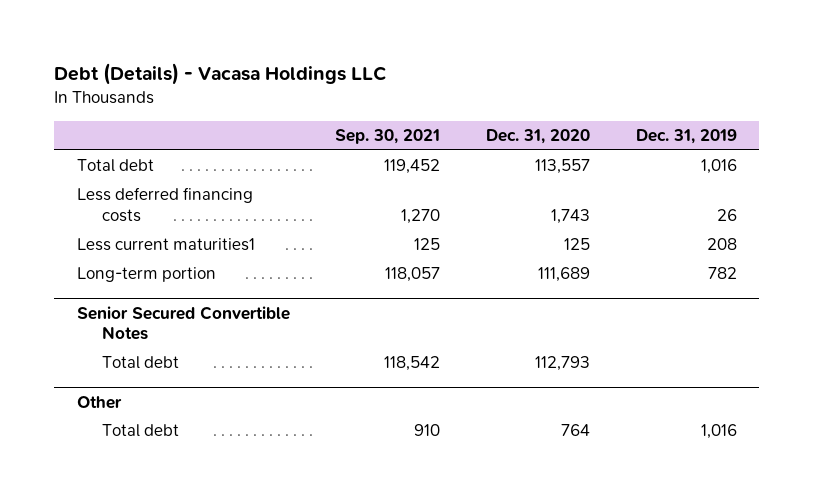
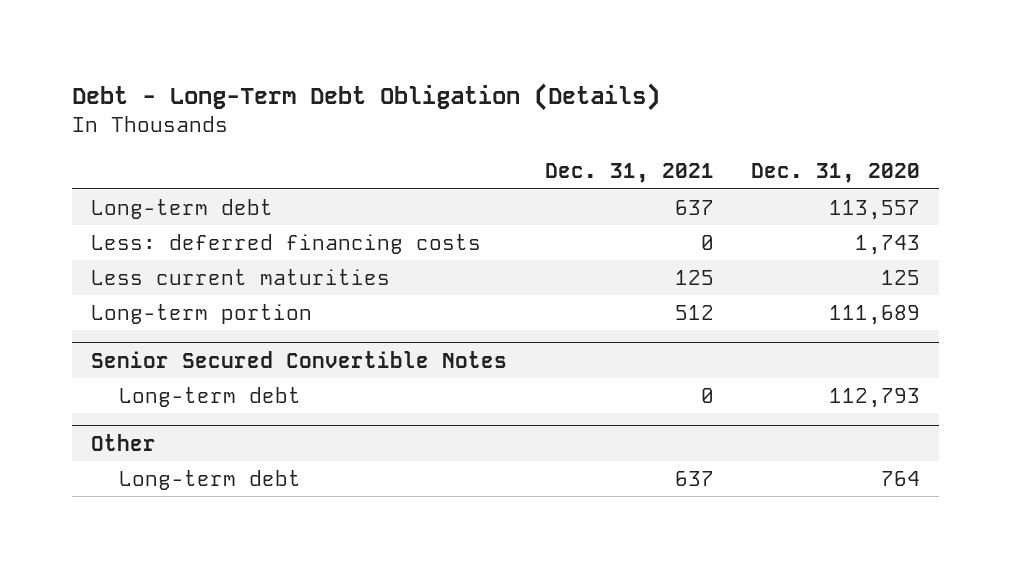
- Debt (Details) - Vacasa Holdings LLC
+ Debt - Long-Term Debt Obligation (Details)
- | Sep. 30, 2021 | Dec. 31, 2020 | Dec. 31, 2019
+ | Dec. 31, 2021 | Dec. 31, 2020
- Total debt | 119,452 | 113,557 | 1,016
- Less deferred financing costs | 1,270 | 1,743 | 26
- Less current maturities1 | 125 | 125 | 208
+ Long-term debt | 637 | 113,557
+ Less: deferred financing costs | 0 | 1,743
+ Less current maturities | 125 | 125
@ Senior Secured Convertible Notes
- Total debt | 118,542 | 112,793 |
+ Long-term debt | 0 | 112,793
@ Other
- Total debt | 910 | 764 | 1,016
+ Long-term debt | 637 | 764

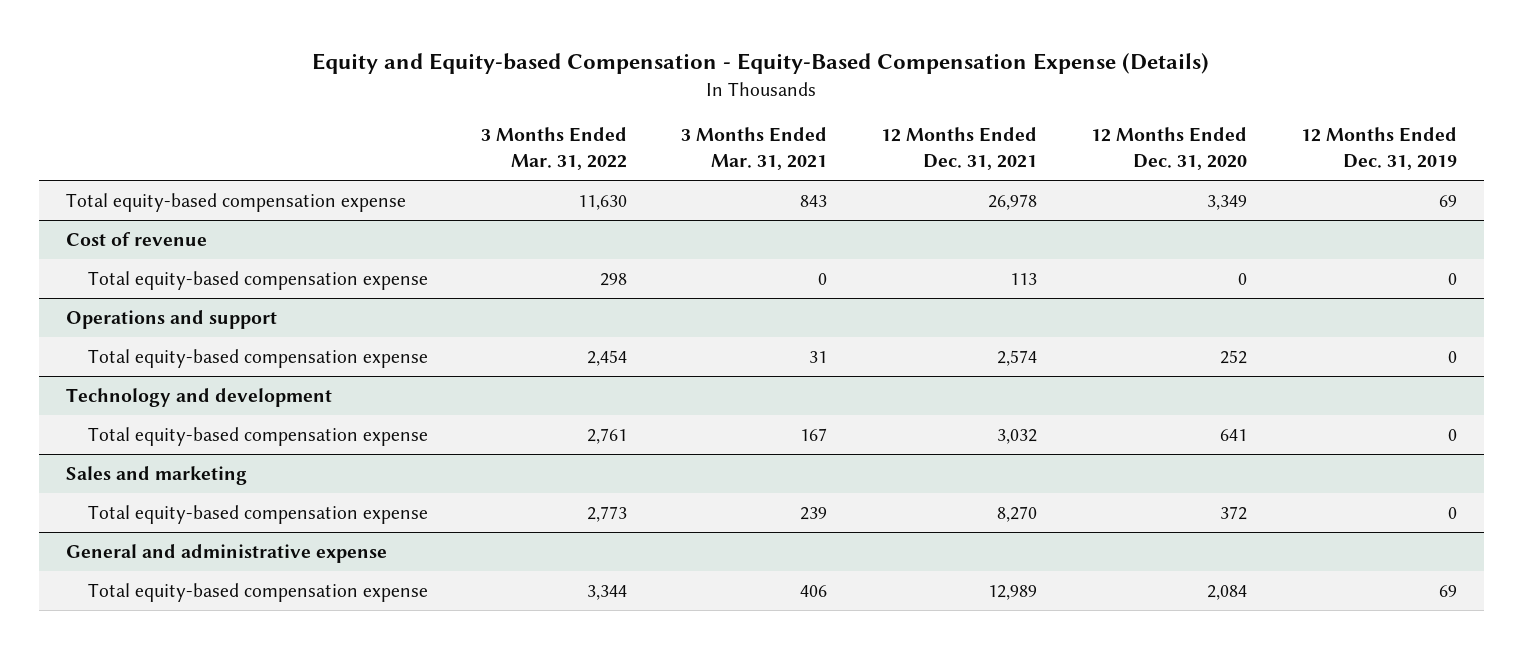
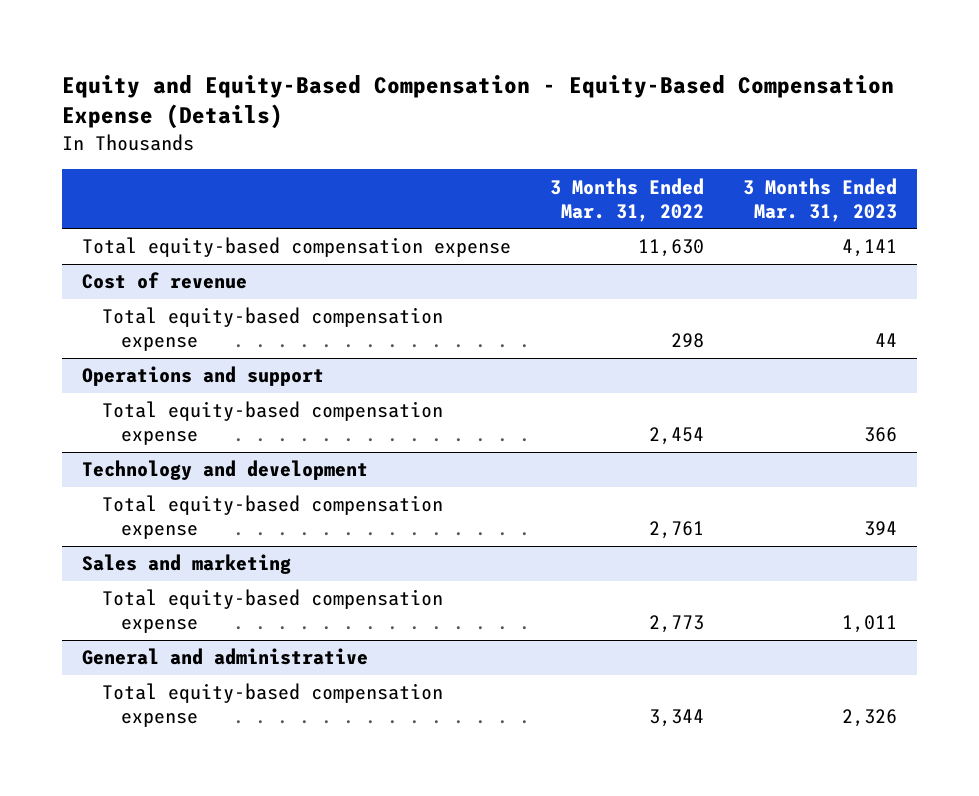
- Equity and Equity-based Compensation - Equity-Based Compensation Expense (Details)
+ Equity and Equity-Based Compensation - Equity-Based Compensation Expense (Details)
- | 3 Months Ended Mar. 31, 2022 | 3 Months Ended Mar. 31, 2021 | 12 Months Ended Dec. 31, 2021 | 12 Months Ended Dec. 31, 2020 | 12 Months Ended Dec. 31, 2019
+ | 3 Months Ended Mar. 31, 2022 | 3 Months Ended Mar. 31, 2023
- General and administrative expense
+ General and administrative

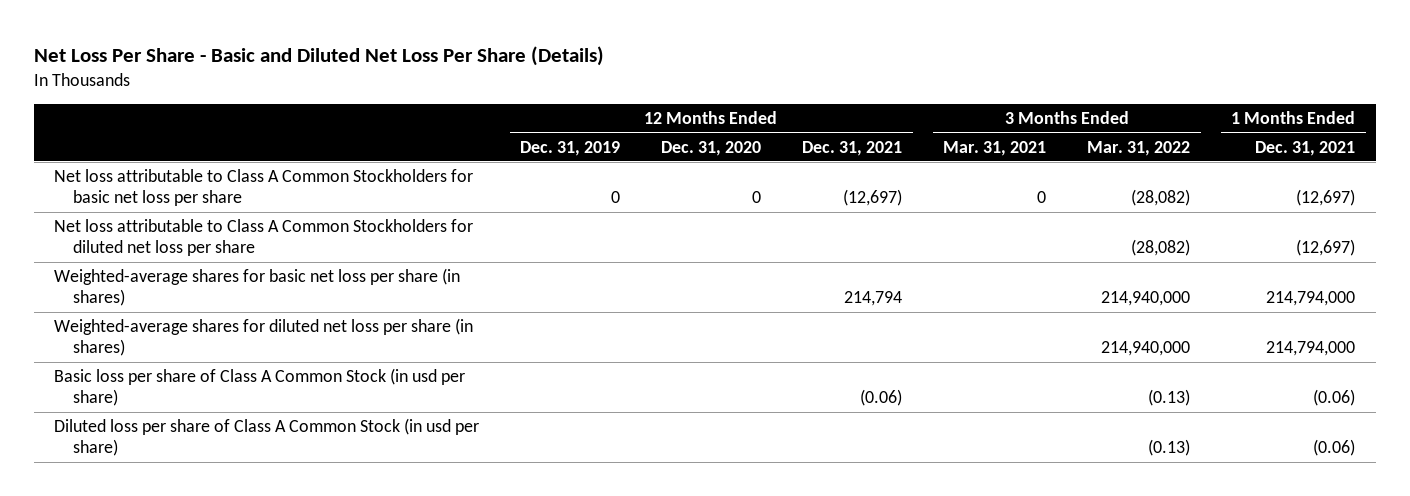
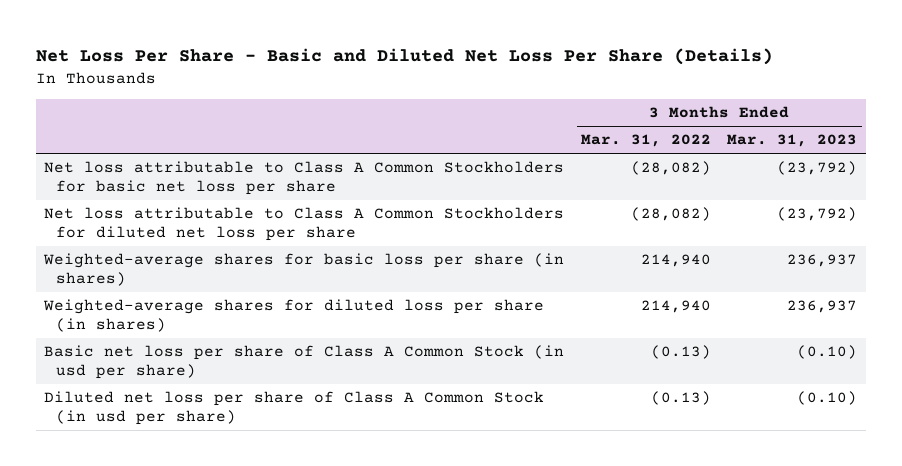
- | 12 Months Ended Dec. 31, 2019 | 12 Months Ended Dec. 31, 2020 | 12 Months Ended Dec. 31, 2021 | 3 Months Ended Mar. 31, 2021 | 3 Months Ended Mar. 31, 2022 | 1 Months Ended Dec. 31, 2021
+ | 3 Months Ended Mar. 31, 2022 | 3 Months Ended Mar. 31, 2023
- Weighted-average shares for basic net loss per share (in shares) | | | 214,794 | | 214,940,000 | 214,794,000
- Weighted-average shares for diluted net loss per share (in shares) | | | | | 214,940,000 | 214,794,000
- Basic loss per share of Class A Common Stock (in usd per share) | | | (0.06) | | (0.13) | (0.06)
- Diluted loss per share of Class A Common Stock (in usd per share) | | | | | (0.13) | (0.06)
+ Weighted-average shares for basic loss per share (in shares) | 214,940 | 236,937
+ Weighted-average shares for diluted loss per share (in shares) | 214,940 | 236,937
+ Basic net loss per share of Class A Common Stock (in usd per share) | (0.13) | (0.10)
+ Diluted net loss per share of Class A Common Stock (in usd per share) | (0.13) | (0.10)

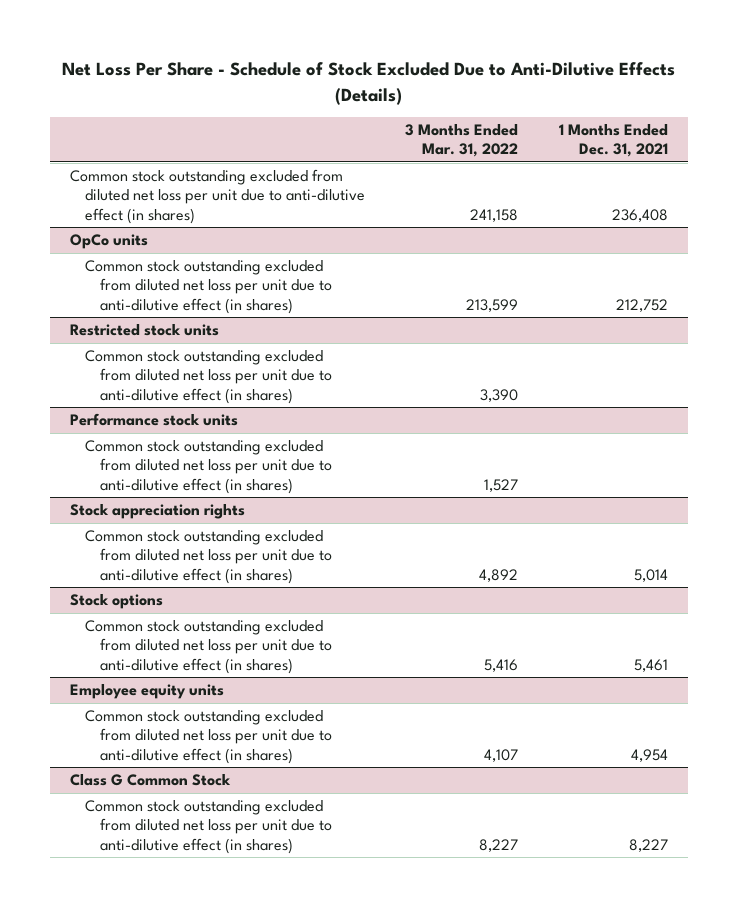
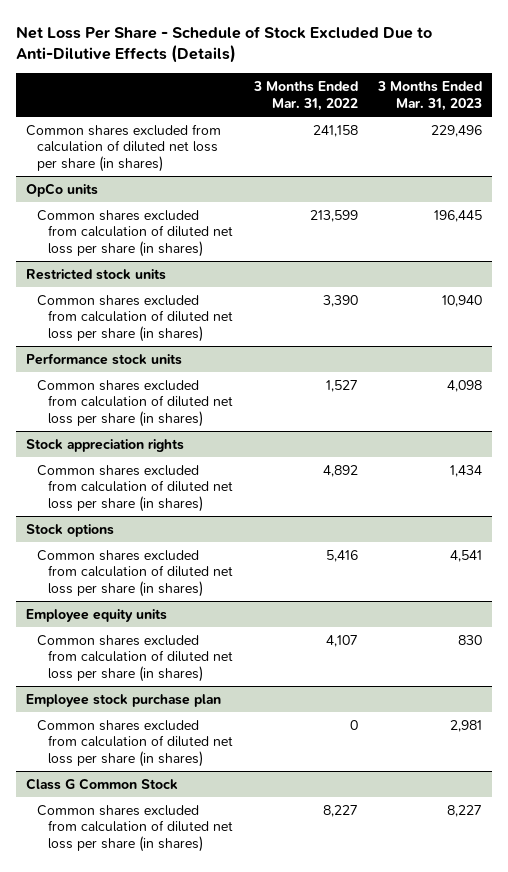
- | 3 Months Ended Mar. 31, 2022 | 1 Months Ended Dec. 31, 2021
+ | 3 Months Ended Mar. 31, 2022 | 3 Months Ended Mar. 31, 2023
- Common stock outstanding excluded from diluted net loss per unit due to anti-dilutive effect (in shares) | 241,158 | 236,408
+ Common shares excluded from calculation of diluted net loss per share (in shares) | 241,158 | 229,496
@ OpCo units
- Common stock outstanding excluded from diluted net loss per unit due to anti-dilutive effect (in shares) | 213,599 | 212,752
+ Common shares excluded from calculation of diluted net loss per share (in shares) | 213,599 | 196,445
@ Restricted stock units
- Common stock outstanding excluded from diluted net loss per unit due to anti-dilutive effect (in shares) | 3,390 |
+ Common shares excluded from calculation of diluted net loss per share (in shares) | 3,390 | 10,940
@ Performance stock units
- Common stock outstanding excluded from diluted net loss per unit due to anti-dilutive effect (in shares) | 1,527 |
+ Common shares excluded from calculation of diluted net loss per share (in shares) | 1,527 | 4,098
@ Stock appreciation rights
- Common stock outstanding excluded from diluted net loss per unit due to anti-dilutive effect (in shares) | 4,892 | 5,014
+ Common shares excluded from calculation of diluted net loss per share (in shares) | 4,892 | 1,434
@ Stock options
- Common stock outstanding excluded from diluted net loss per unit due to anti-dilutive effect (in shares) | 5,416 | 5,461
+ Common shares excluded from calculation of diluted net loss per share (in shares) | 5,416 | 4,541
@ Employee equity units
- Common stock outstanding excluded from diluted net loss per unit due to anti-dilutive effect (in shares) | 4,107 | 4,954
+ Common shares excluded from calculation of diluted net loss per share (in shares) | 4,107 | 830
+ Employee stock purchase plan
+ Common shares excluded from calculation of diluted net loss per share (in shares) | 0 | 2,981
@ Class G Common Stock
- Common stock outstanding excluded from diluted net loss per unit due to anti-dilutive effect (in shares) | 8,227 | 8,227
+ Common shares excluded from calculation of diluted net loss per share (in shares) | 8,227 | 8,227

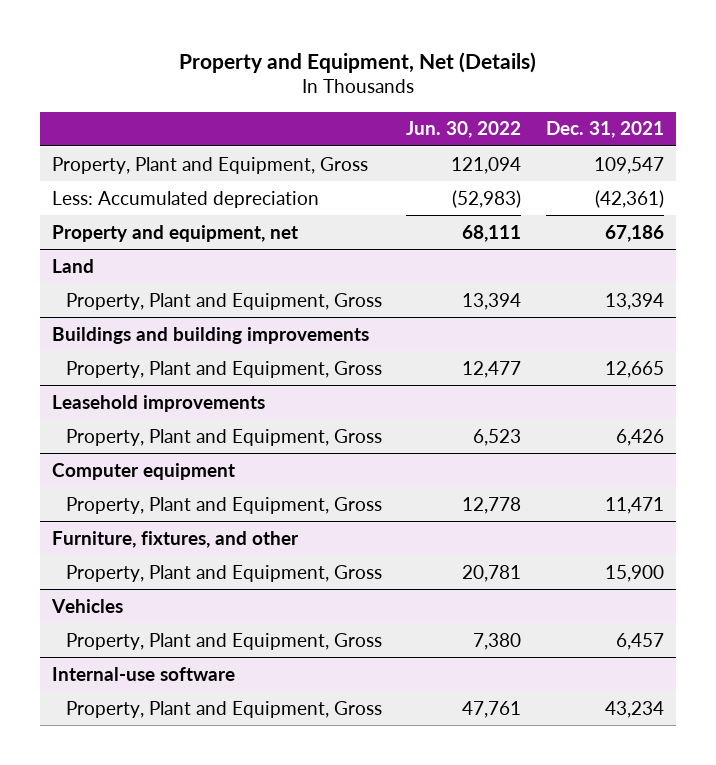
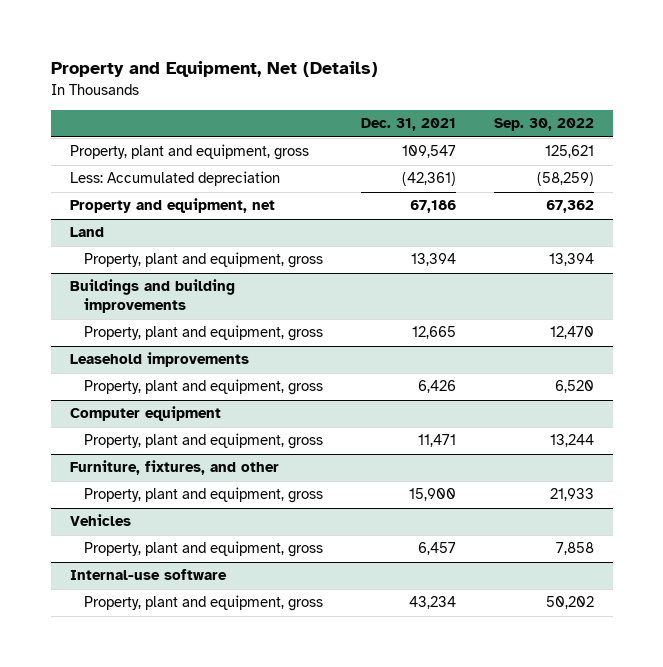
- | Jun. 30, 2022 | Dec. 31, 2021
+ | Dec. 31, 2021 | Sep. 30, 2022
- Property, Plant and Equipment, Gross | 121,094 | 109,547
+ Property, plant and equipment, gross | 109,547 | 125,621
@ Land
- Property, Plant and Equipment, Gross | 13,394 | 13,394
+ Property, plant and equipment, gross | 13,394 | 13,394
@ Buildings and building improvements
- Property, Plant and Equipment, Gross | 12,477 | 12,665
+ Property, plant and equipment, gross | 12,665 | 12,470
@ Leasehold improvements
- Property, Plant and Equipment, Gross | 6,523 | 6,426
+ Property, plant and equipment, gross | 6,426 | 6,520
@ Computer equipment
- Property, Plant and Equipment, Gross | 12,778 | 11,471
+ Property, plant and equipment, gross | 11,471 | 13,244
@ Furniture, fixtures, and other
- Property, Plant and Equipment, Gross | 20,781 | 15,900
+ Property, plant and equipment, gross | 15,900 | 21,933
@ Vehicles
- Property, Plant and Equipment, Gross | 7,380 | 6,457
+ Property, plant and equipment, gross | 6,457 | 7,858
@ Internal-use software
- Property, Plant and Equipment, Gross | 47,761 | 43,234
+ Property, plant and equipment, gross | 43,234 | 50,202

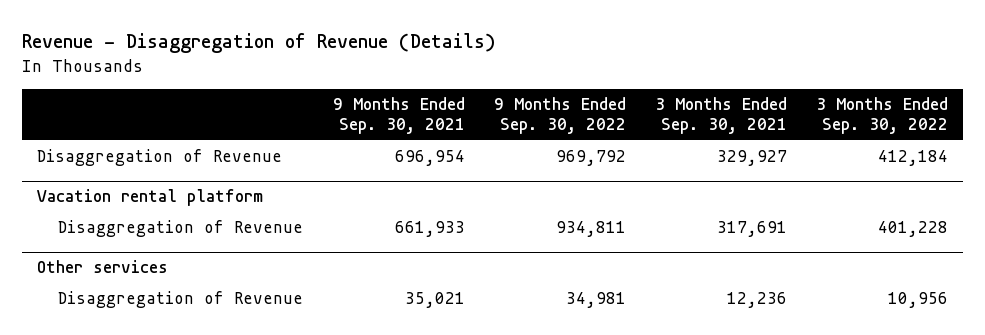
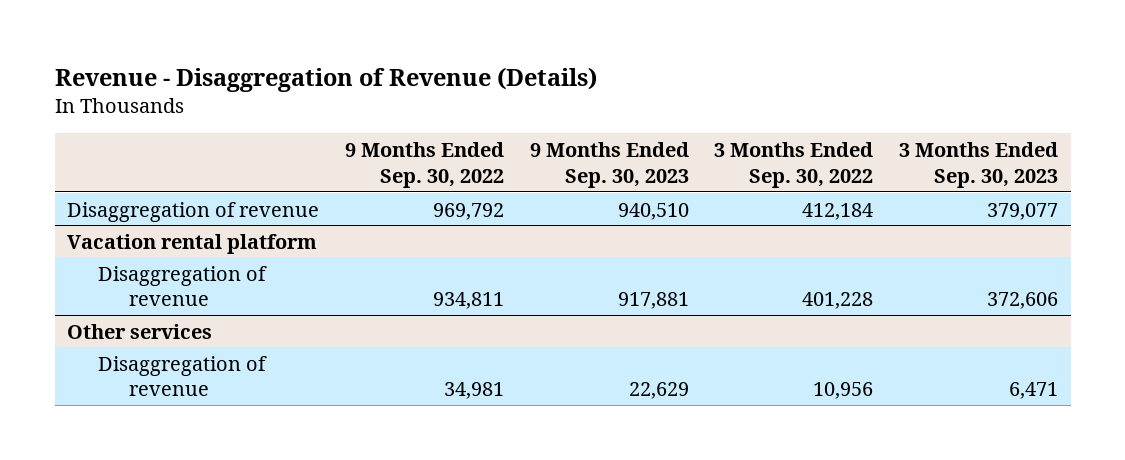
- | 9 Months Ended Sep. 30, 2021 | 9 Months Ended Sep. 30, 2022 | 3 Months Ended Sep. 30, 2021 | 3 Months Ended Sep. 30, 2022
+ | 9 Months Ended Sep. 30, 2022 | 9 Months Ended Sep. 30, 2023 | 3 Months Ended Sep. 30, 2022 | 3 Months Ended Sep. 30, 2023
- Disaggregation of Revenue | 696,954 | 969,792 | 329,927 | 412,184
+ Disaggregation of revenue | 969,792 | 940,510 | 412,184 | 379,077
@ Vacation rental platform
- Disaggregation of Revenue | 661,933 | 934,811 | 317,691 | 401,228
+ Disaggregation of revenue | 934,811 | 917,881 | 401,228 | 372,606
@ Other services
- Disaggregation of Revenue | 35,021 | 34,981 | 12,236 | 10,956
+ Disaggregation of revenue | 34,981 | 22,629 | 10,956 | 6,471

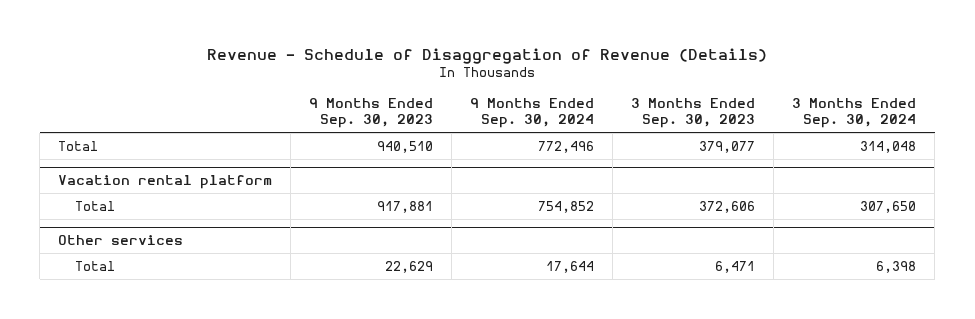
- Revenue - Disaggregation of Revenue (Details)
+ Revenue - Schedule of Disaggregation of Revenue (Details)
- | 9 Months Ended Sep. 30, 2022 | 9 Months Ended Sep. 30, 2023 | 3 Months Ended Sep. 30, 2022 | 3 Months Ended Sep. 30, 2023
+ | 9 Months Ended Sep. 30, 2023 | 9 Months Ended Sep. 30, 2024 | 3 Months Ended Sep. 30, 2023 | 3 Months Ended Sep. 30, 2024
- Disaggregation of revenue | 969,792 | 940,510 | 412,184 | 379,077
+ Total | 940,510 | 772,496 | 379,077 | 314,048
@ Vacation rental platform
- Disaggregation of revenue | 934,811 | 917,881 | 401,228 | 372,606
+ Total | 917,881 | 754,852 | 372,606 | 307,650
@ Other services
- Disaggregation of revenue | 34,981 | 22,629 | 10,956 | 6,471
+ Total | 22,629 | 17,644 | 6,471 | 6,398

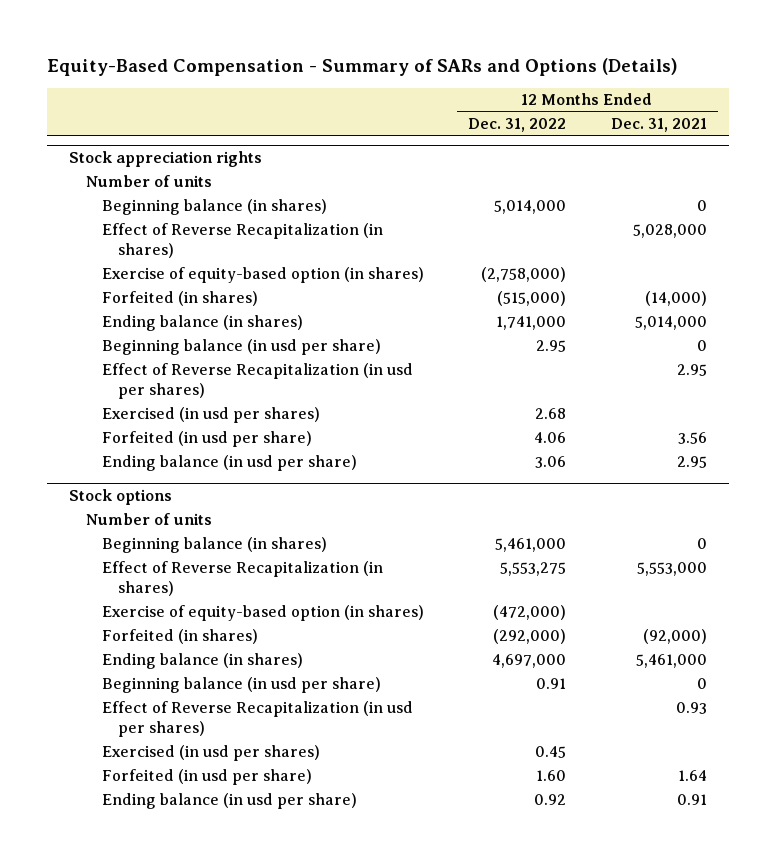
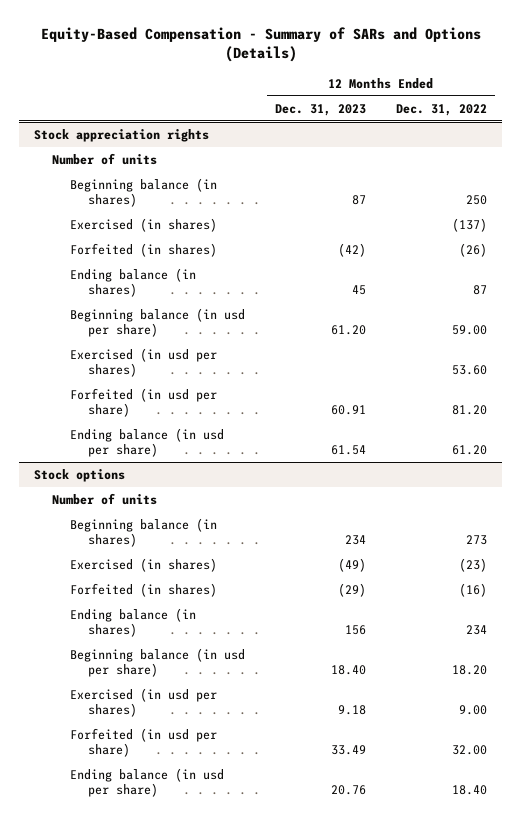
- | 12 Months Ended Dec. 31, 2022 | 12 Months Ended Dec. 31, 2021
+ | 12 Months Ended Dec. 31, 2023 | 12 Months Ended Dec. 31, 2022
@ Stock appreciation rights
- Beginning balance (in shares) | 5,014,000 | 0
- Effect of Reverse Recapitalization (in shares) | | 5,028,000
- Exercise of equity-based option (in shares) | (2,758,000) |
- Forfeited (in shares) | (515,000) | (14,000)
- Ending balance (in shares) | 1,741,000 | 5,014,000
- Beginning balance (in usd per share) | 2.95 | 0
- Effect of Reverse Recapitalization (in usd per shares) | | 2.95
- Exercised (in usd per shares) | 2.68 |
- Forfeited (in usd per share) | 4.06 | 3.56
- Ending balance (in usd per share) | 3.06 | 2.95
+ Beginning balance (in shares) | 87 | 250
+ Exercised (in shares) | | (137)
+ Forfeited (in shares) | (42) | (26)
+ Ending balance (in shares) | 45 | 87
+ Beginning balance (in usd per share) | 61.20 | 59.00
+ Exercised (in usd per shares) | | 53.60
+ Forfeited (in usd per share) | 60.91 | 81.20
+ Ending balance (in usd per share) | 61.54 | 61.20
@ Stock options
- Beginning balance (in shares) | 5,461,000 | 0
- Effect of Reverse Recapitalization (in shares) | 5,553,275 | 5,553,000
- Exercise of equity-based option (in shares) | (472,000) |
- Forfeited (in shares) | (292,000) | (92,000)
- Ending balance (in shares) | 4,697,000 | 5,461,000
- Beginning balance (in usd per share) | 0.91 | 0
- Effect of Reverse Recapitalization (in usd per shares) | | 0.93
- Exercised (in usd per shares) | 0.45 |
- Forfeited (in usd per share) | 1.60 | 1.64
- Ending balance (in usd per share) | 0.92 | 0.91
+ Beginning balance (in shares) | 234 | 273
+ Exercised (in shares) | (49) | (23)
+ Forfeited (in shares) | (29) | (16)
+ Ending balance (in shares) | 156 | 234
+ Beginning balance (in usd per share) | 18.40 | 18.20
+ Exercised (in usd per shares) | 9.18 | 9.00
+ Forfeited (in usd per share) | 33.49 | 32.00
+ Ending balance (in usd per share) | 20.76 | 18.40

